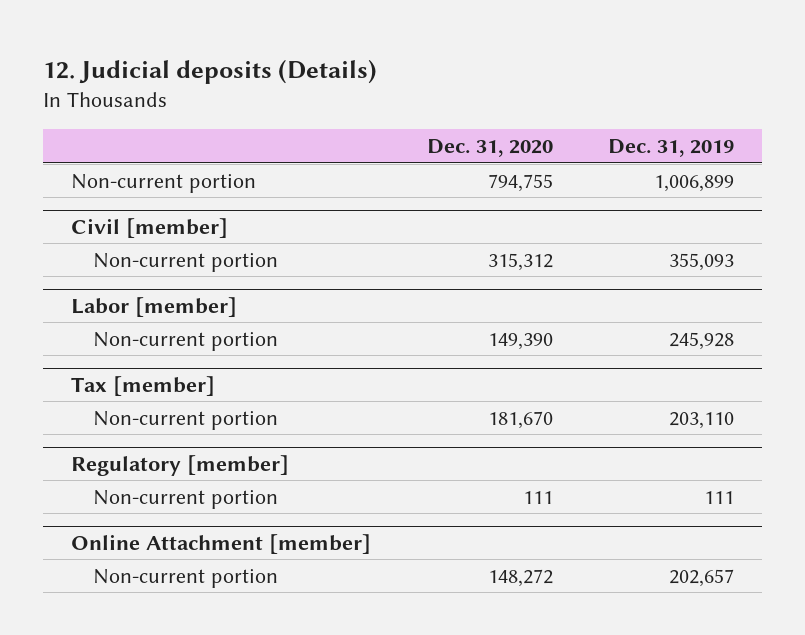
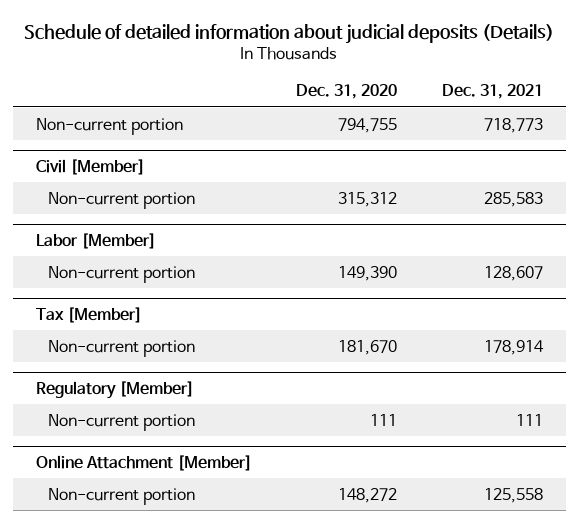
- 12. Judicial deposits (Details)
+ Schedule of detailed information about judicial deposits (Details)
- | Dec. 31, 2020 | Dec. 31, 2019
+ | Dec. 31, 2020 | Dec. 31, 2021
- Civil [member]
+ Civil [Member]
- Labor [member]
+ Labor [Member]
- Tax [member]
+ Tax [Member]
- Regulatory [member]
+ Regulatory [Member]
- Online Attachment [member]
+ Online Attachment [Member]

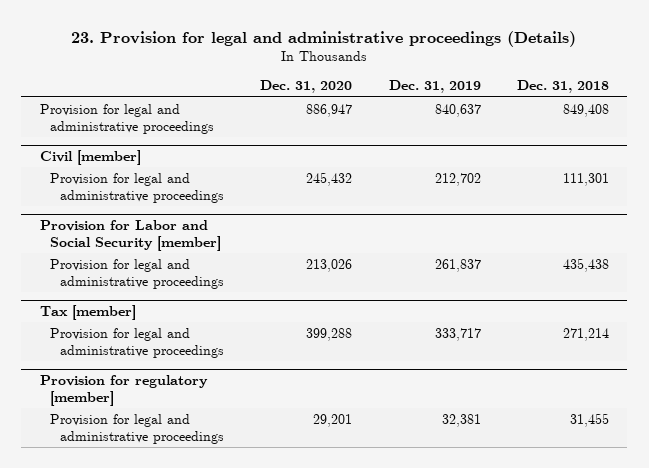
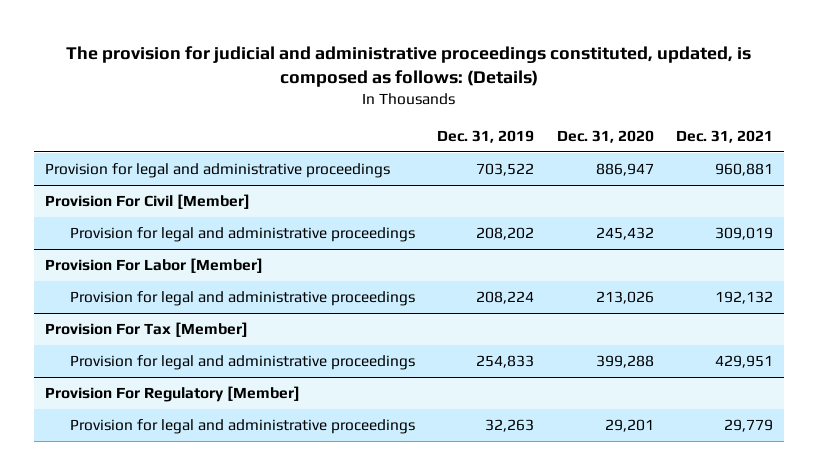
- 23. Provision for legal and administrative proceedings (Details)
+ The provision for judicial and administrative proceedings constituted, updated, is composed as follows: (Details)
- | Dec. 31, 2020 | Dec. 31, 2019 | Dec. 31, 2018
+ | Dec. 31, 2019 | Dec. 31, 2020 | Dec. 31, 2021
- Provision for legal and administrative proceedings | 886,947 | 840,637 | 849,408
- Civil [member]
- Provision for legal and administrative proceedings | 245,432 | 212,702 | 111,301
- Provision for Labor and Social Security [member]
- Provision for legal and administrative proceedings | 213,026 | 261,837 | 435,438
- Tax [member]
- Provision for legal and administrative proceedings | 399,288 | 333,717 | 271,214
- Provision for regulatory [member]
- Provision for legal and administrative proceedings | 29,201 | 32,381 | 31,455
+ Provision for legal and administrative proceedings | 703,522 | 886,947 | 960,881
+ Provision For Civil [Member]
+ Provision for legal and administrative proceedings | 208,202 | 245,432 | 309,019
+ Provision For Labor [Member]
+ Provision for legal and administrative proceedings | 208,224 | 213,026 | 192,132
+ Provision For Tax [Member]
+ Provision for legal and administrative proceedings | 254,833 | 399,288 | 429,951
+ Provision For Regulatory [Member]
+ Provision for legal and administrative proceedings | 32,263 | 29,201 | 29,779

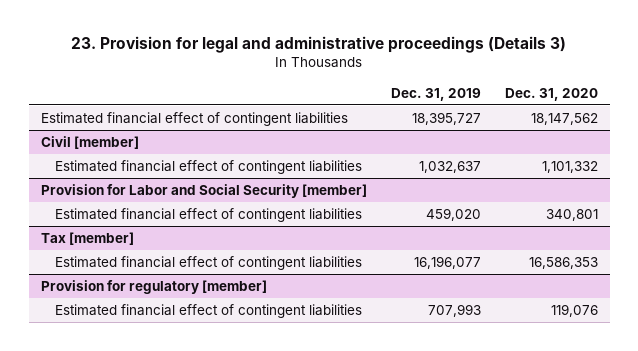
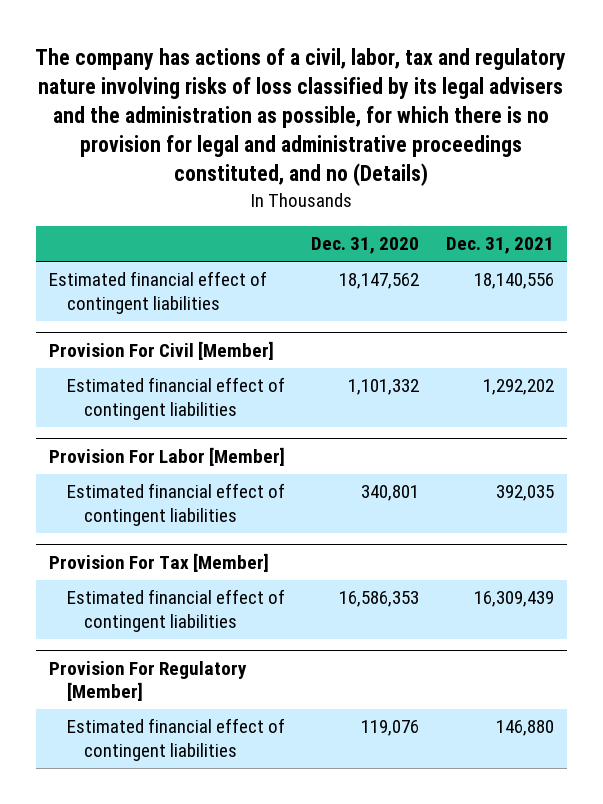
- 23. Provision for legal and administrative proceedings (Details 3)
+ The company has actions of a civil, labor, tax and regulatory nature involving risks of loss classified by its legal advisers and the administration as possible, for which there is no provision for legal and administrative proceedings constituted, and no (Details)
- | Dec. 31, 2019 | Dec. 31, 2020
+ | Dec. 31, 2020 | Dec. 31, 2021
- Civil [member]
+ Provision For Civil [Member]
- Provision for Labor and Social Security [member]
+ Provision For Labor [Member]
- Tax [member]
+ Provision For Tax [Member]
- Provision for regulatory [member]
+ Provision For Regulatory [Member]

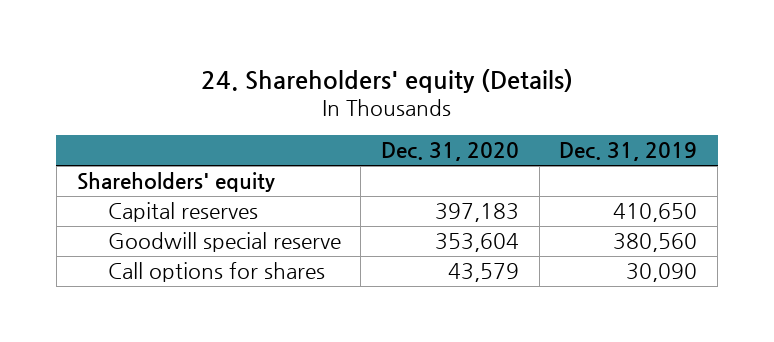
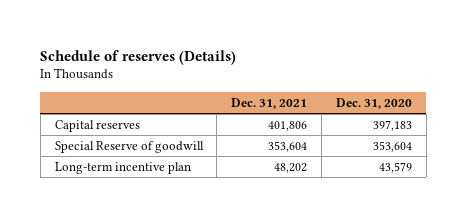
- 24. Shareholders' equity (Details)
+ Schedule of reserves (Details)
- | Dec. 31, 2020 | Dec. 31, 2019
+ | Dec. 31, 2021 | Dec. 31, 2020
- Shareholders' equity
- Goodwill special reserve | 353,604 | 380,560
- Call options for shares | 43,579 | 30,090
+ Special Reserve of goodwill | 353,604 | 353,604
+ Long-term incentive plan | 48,202 | 43,579

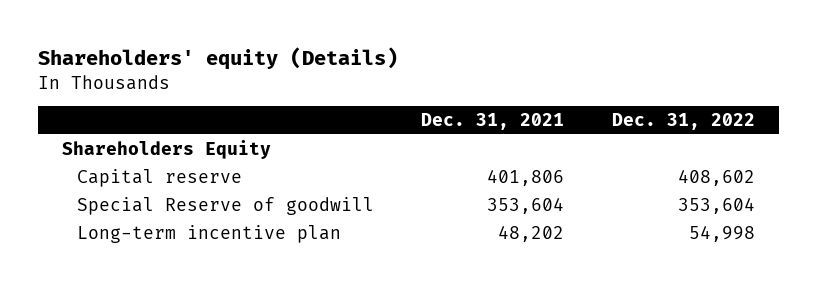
- Schedule of reserves (Details)
+ Shareholders' equity (Details)
- | Dec. 31, 2021 | Dec. 31, 2020
+ | Dec. 31, 2021 | Dec. 31, 2022
- Capital reserves | 401,806 | 397,183
+ Shareholders Equity
+ Capital reserve | 401,806 | 408,602

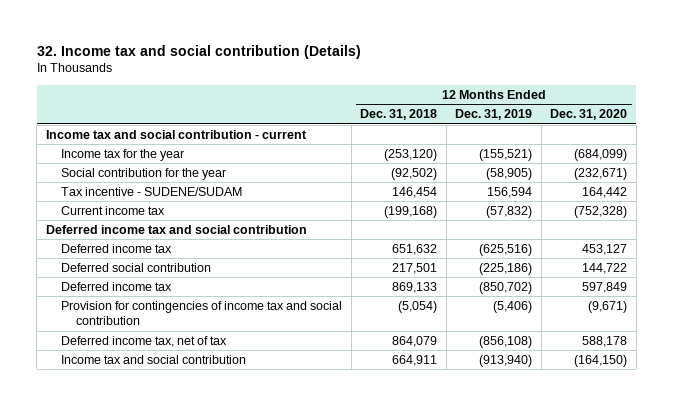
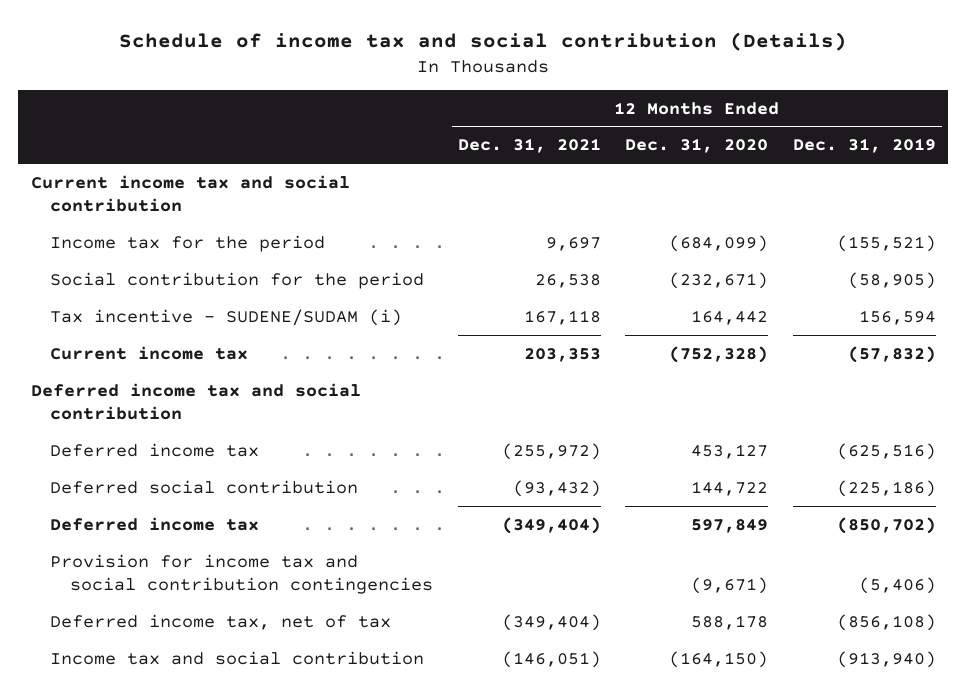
- 32. Income tax and social contribution (Details)
+ Schedule of income tax and social contribution (Details)
- | 12 Months Ended Dec. 31, 2018 | 12 Months Ended Dec. 31, 2019 | 12 Months Ended Dec. 31, 2020
+ | 12 Months Ended Dec. 31, 2021 | 12 Months Ended Dec. 31, 2020 | 12 Months Ended Dec. 31, 2019
- Income tax and social contribution - current
- Income tax for the year | (253,120) | (155,521) | (684,099)
- Social contribution for the year | (92,502) | (58,905) | (232,671)
- Tax incentive - SUDENE/SUDAM | 146,454 | 156,594 | 164,442
+ Current income tax and social contribution
+ Income tax for the period | 9,697 | (684,099) | (155,521)
+ Social contribution for the period | 26,538 | (232,671) | (58,905)
+ Tax incentive - SUDENE/SUDAM (i) | 167,118 | 164,442 | 156,594
- Provision for contingencies of income tax and social contribution | (5,054) | (5,406) | (9,671)
+ Provision for income tax and social contribution contingencies | | (9,671) | (5,406)

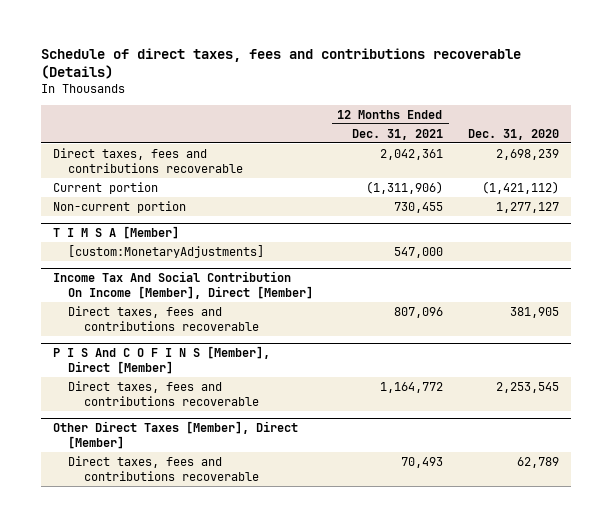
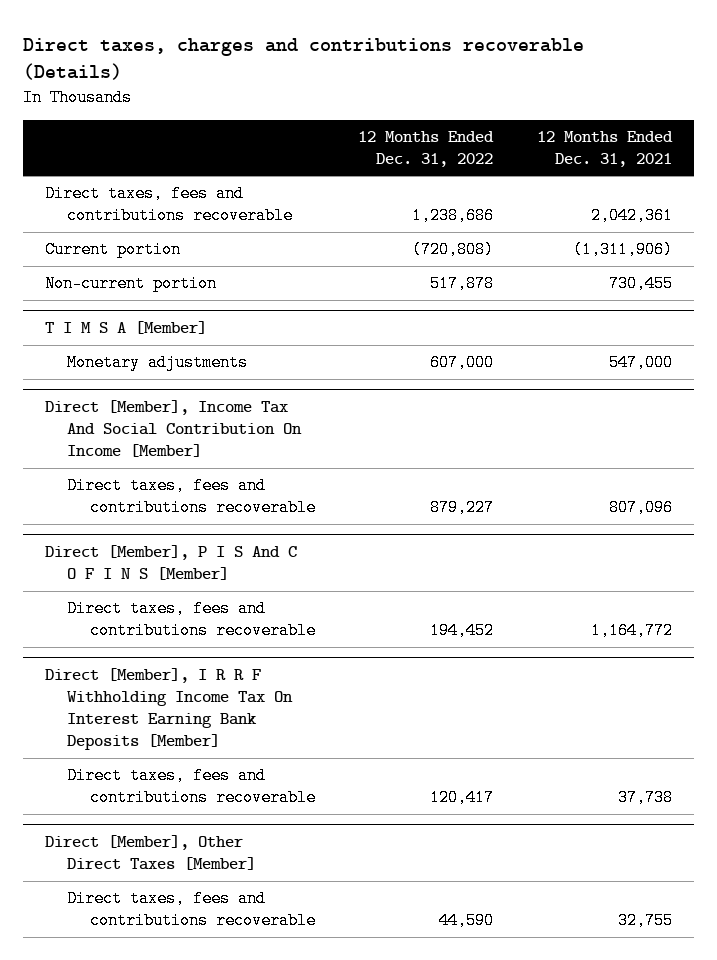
- Schedule of direct taxes, fees and contributions recoverable (Details)
+ Direct taxes, charges and contributions recoverable (Details)
- | 12 Months Ended Dec. 31, 2021 | Dec. 31, 2020
+ | 12 Months Ended Dec. 31, 2022 | 12 Months Ended Dec. 31, 2021
@ T I M S A [Member]
- [custom:MonetaryAdjustments] | 547,000 |
- Income Tax And Social Contribution On Income [Member], Direct [Member]
@ T I M S A [Member]
+ Monetary adjustments | 607,000 | 547,000
+ Direct [Member], Income Tax And Social Contribution On Income [Member]
- P I S And C O F I N S [Member], Direct [Member]
+ Direct [Member], P I S And C O F I N S [Member]
- Other Direct Taxes [Member], Direct [Member]
- Direct taxes, fees and contributions recoverable | 70,493 | 62,789
+ Direct [Member], I R R F Withholding Income Tax On Interest Earning Bank Deposits [Member]
+ Direct taxes, fees and contributions recoverable | 120,417 | 37,738
+ Direct [Member], Other Direct Taxes [Member]
+ Direct taxes, fees and contributions recoverable | 44,590 | 32,755

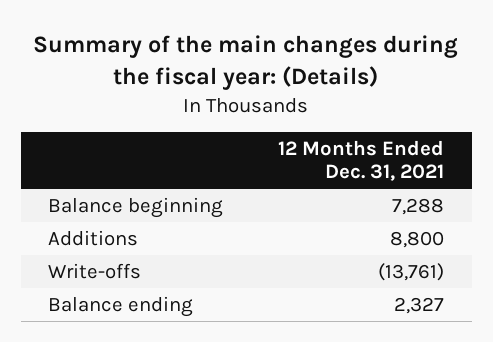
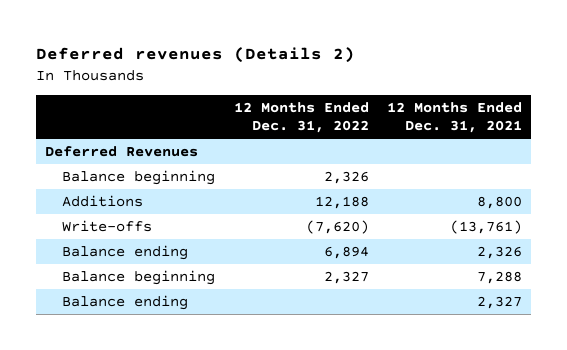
- Summary of the main changes during the fiscal year: (Details)
+ Deferred revenues (Details 2)
- | 12 Months Ended Dec. 31, 2021
+ | 12 Months Ended Dec. 31, 2022 | 12 Months Ended Dec. 31, 2021
+ Deferred Revenues
+ Balance beginning | 2,326 |
+ Balance ending | 6,894 | 2,326
moved down: Balance beginning | 2,327 | 7,288

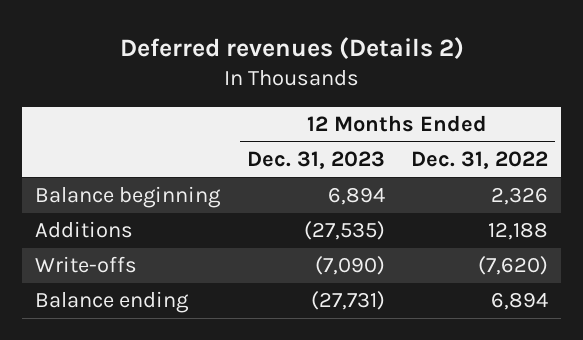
- | 12 Months Ended Dec. 31, 2022 | 12 Months Ended Dec. 31, 2021
+ | 12 Months Ended Dec. 31, 2023 | 12 Months Ended Dec. 31, 2022
- Deferred Revenues
- Balance beginning | 2,327 | 7,288
- Balance ending | | 2,327

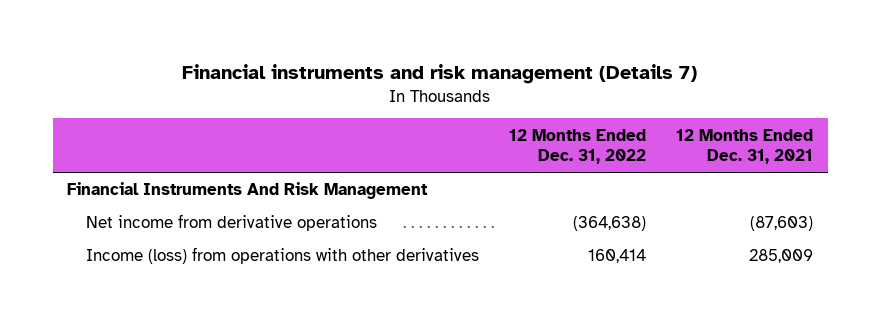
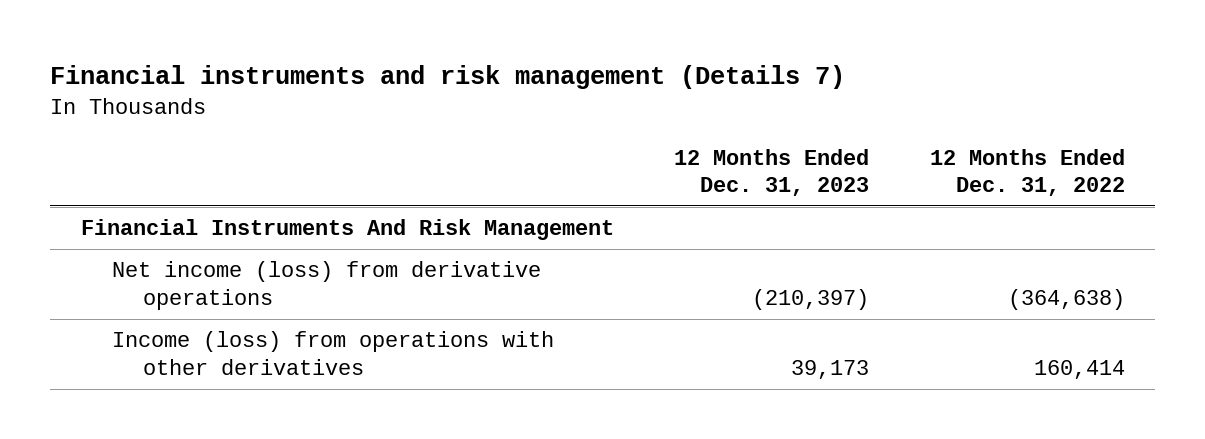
- | 12 Months Ended Dec. 31, 2022 | 12 Months Ended Dec. 31, 2021
+ | 12 Months Ended Dec. 31, 2023 | 12 Months Ended Dec. 31, 2022
- Net income from derivative operations | (364,638) | (87,603)
+ Net income (loss) from derivative operations | (210,397) | (364,638)

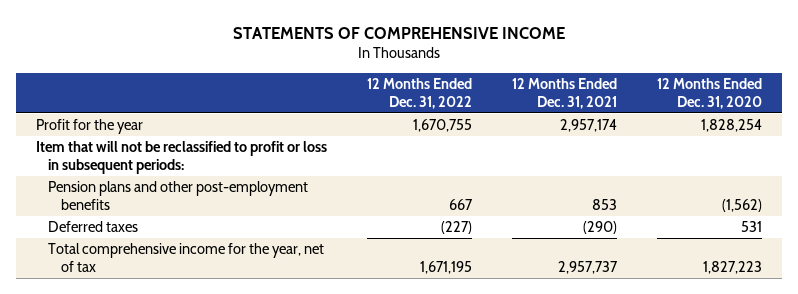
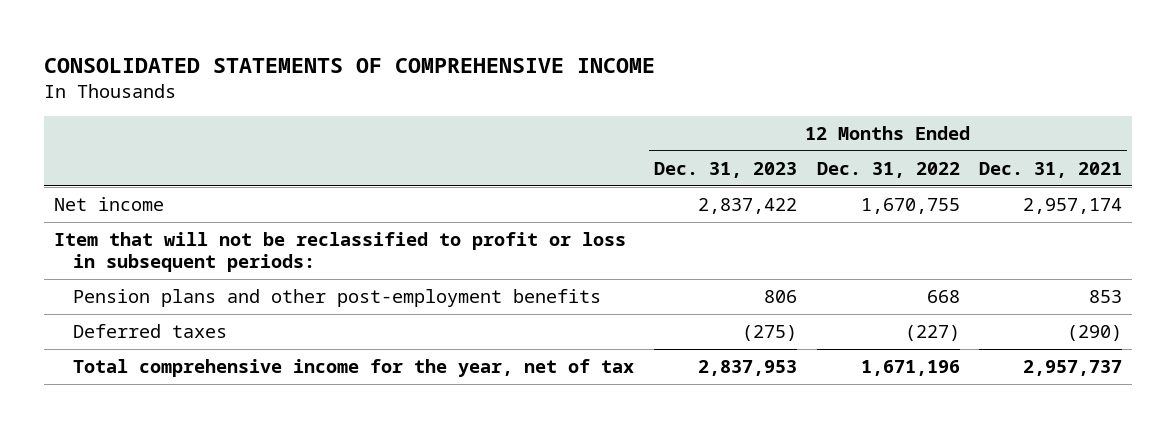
- STATEMENTS OF COMPREHENSIVE INCOME
+ CONSOLIDATED STATEMENTS OF COMPREHENSIVE INCOME
- | 12 Months Ended Dec. 31, 2022 | 12 Months Ended Dec. 31, 2021 | 12 Months Ended Dec. 31, 2020
+ | 12 Months Ended Dec. 31, 2023 | 12 Months Ended Dec. 31, 2022 | 12 Months Ended Dec. 31, 2021
- Profit for the year | 1,670,755 | 2,957,174 | 1,828,254
+ Net income | 2,837,422 | 1,670,755 | 2,957,174
- Pension plans and other post-employment benefits | 667 | 853 | (1,562)
+ Pension plans and other post-employment benefits | 806 | 668 | 853
- Total comprehensive income for the year, net of tax | 1,671,195 | 2,957,737 | 1,827,223
+ Total comprehensive income for the year, net of tax | 2,837,953 | 1,671,196 | 2,957,737

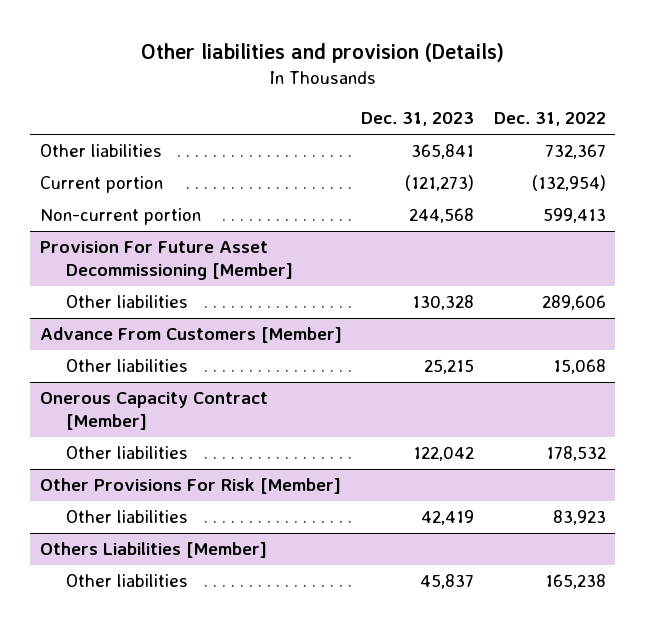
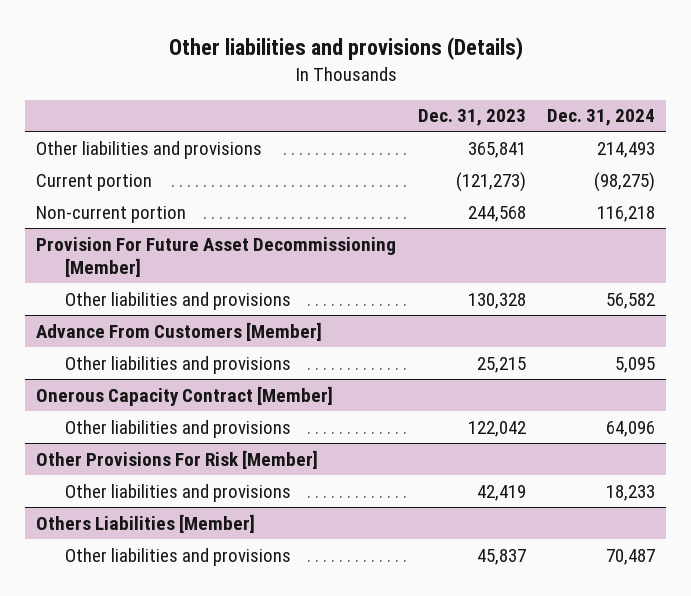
- Other liabilities and provision (Details)
+ Other liabilities and provisions (Details)
- | Dec. 31, 2023 | Dec. 31, 2022
+ | Dec. 31, 2023 | Dec. 31, 2024
- Other liabilities | 365,841 | 732,367
+ Other liabilities and provisions | 365,841 | 214,493
@ Provision For Future Asset Decommissioning [Member]
- Other liabilities | 130,328 | 289,606
+ Other liabilities and provisions | 130,328 | 56,582
@ Advance From Customers [Member]
- Other liabilities | 25,215 | 15,068
+ Other liabilities and provisions | 25,215 | 5,095
@ Onerous Capacity Contract [Member]
- Other liabilities | 122,042 | 178,532
+ Other liabilities and provisions | 122,042 | 64,096
@ Other Provisions For Risk [Member]
- Other liabilities | 42,419 | 83,923
+ Other liabilities and provisions | 42,419 | 18,233
@ Others Liabilities [Member]
- Other liabilities | 45,837 | 165,238
+ Other liabilities and provisions | 45,837 | 70,487

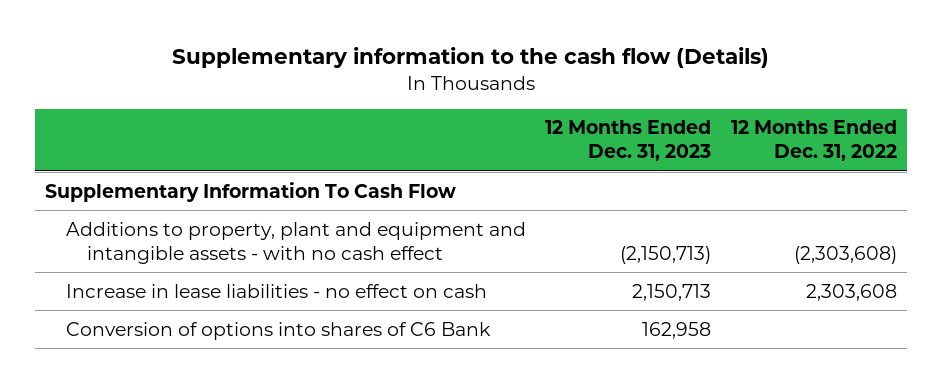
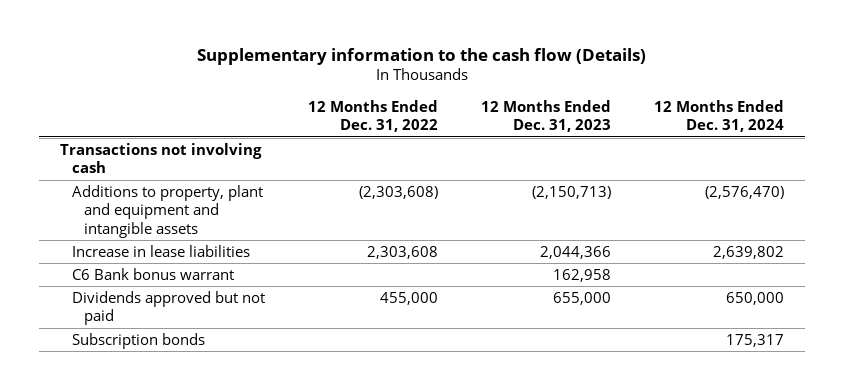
- | 12 Months Ended Dec. 31, 2023 | 12 Months Ended Dec. 31, 2022
+ | 12 Months Ended Dec. 31, 2022 | 12 Months Ended Dec. 31, 2023 | 12 Months Ended Dec. 31, 2024
- Supplementary Information To Cash Flow
- Additions to property, plant and equipment and intangible assets - with no cash effect | (2,150,713) | (2,303,608)
- Increase in lease liabilities - no effect on cash | 2,150,713 | 2,303,608
- Conversion of options into shares of C6 Bank | 162,958 |
+ Transactions not involving cash
+ Additions to property, plant and equipment and intangible assets | (2,303,608) | (2,150,713) | (2,576,470)
+ Increase in lease liabilities | 2,303,608 | 2,044,366 | 2,639,802
+ C6 Bank bonus warrant | | 162,958 |
+ Dividends approved but not paid | 455,000 | 655,000 | 650,000
+ Subscription bonds | | | 175,317

